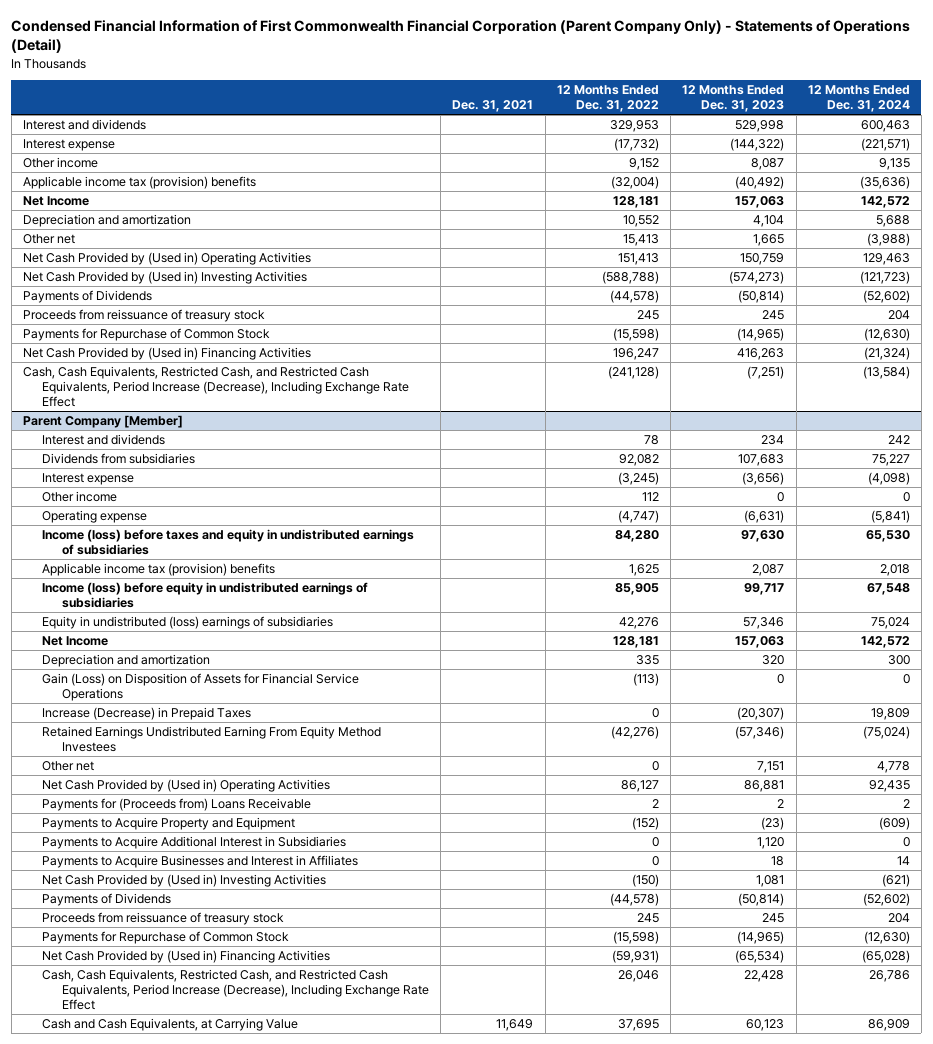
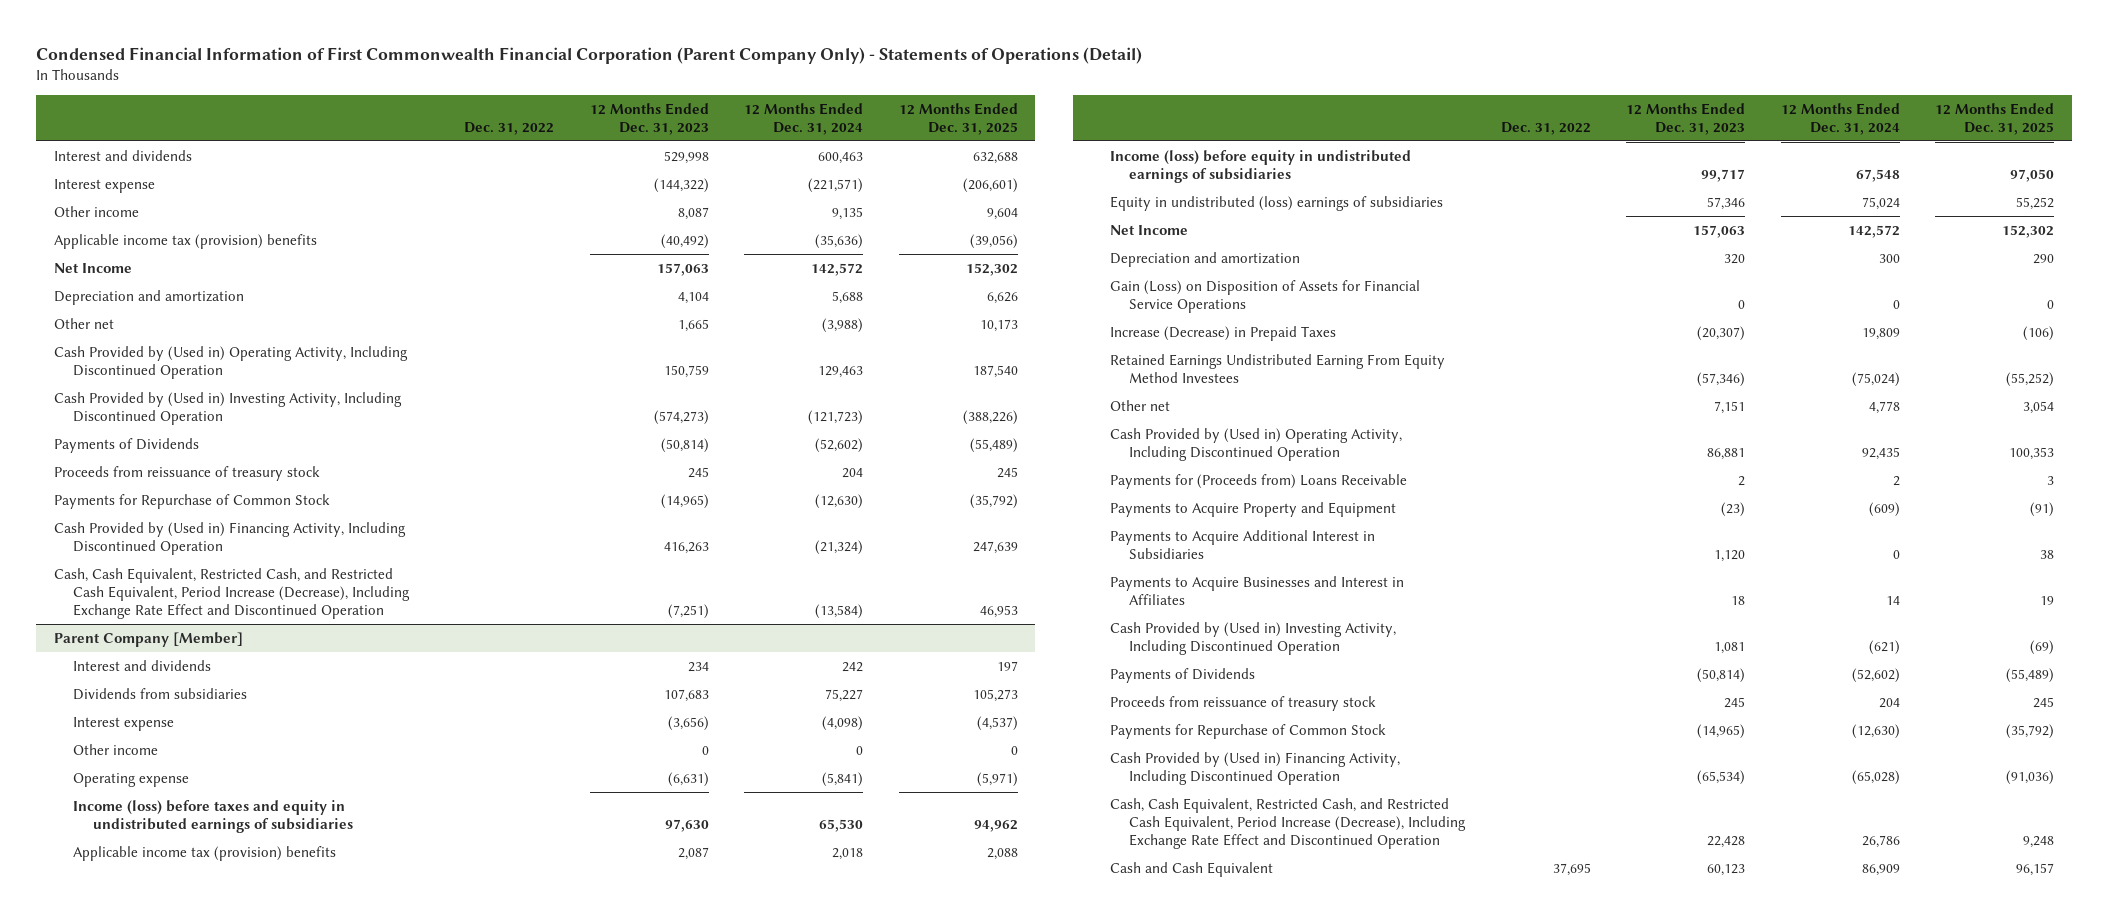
- | Dec. 31, 2021 | 12 Months Ended Dec. 31, 2022 | 12 Months Ended Dec. 31, 2023 | 12 Months Ended Dec. 31, 2024
+ | Dec. 31, 2022 | 12 Months Ended Dec. 31, 2023 | 12 Months Ended Dec. 31, 2024 | 12 Months Ended Dec. 31, 2025
- Net Cash Provided by (Used in) Operating Activities | | 151,413 | 150,759 | 129,463
- Net Cash Provided by (Used in) Investing Activities | | (588,788) | (574,273) | (121,723)
+ Cash Provided by (Used in) Operating Activity, Including Discontinued Operation | | 150,759 | 129,463 | 187,540
+ Cash Provided by (Used in) Investing Activity, Including Discontinued Operation | | (574,273) | (121,723) | (388,226)
- Net Cash Provided by (Used in) Financing Activities | | 196,247 | 416,263 | (21,324)
- Cash, Cash Equivalents, Restricted Cash, and Restricted Cash Equivalents, Period Increase (Decrease), Including Exchange Rate Effect | | (241,128) | (7,251) | (13,584)
+ Cash Provided by (Used in) Financing Activity, Including Discontinued Operation | | 416,263 | (21,324) | 247,639
+ Cash, Cash Equivalent, Restricted Cash, and Restricted Cash Equivalent, Period Increase (Decrease), Including Exchange Rate Effect and Discontinued Operation | | (7,251) | (13,584) | 46,953
@ Parent Company [Member]
- Net Cash Provided by (Used in) Operating Activities | | 86,127 | 86,881 | 92,435
+ Cash Provided by (Used in) Operating Activity, Including Discontinued Operation | | 86,881 | 92,435 | 100,353
- Net Cash Provided by (Used in) Investing Activities | | (150) | 1,081 | (621)
+ Cash Provided by (Used in) Investing Activity, Including Discontinued Operation | | 1,081 | (621) | (69)
- Net Cash Provided by (Used in) Financing Activities | | (59,931) | (65,534) | (65,028)
- Cash, Cash Equivalents, Restricted Cash, and Restricted Cash Equivalents, Period Increase (Decrease), Including Exchange Rate Effect | | 26,046 | 22,428 | 26,786
- Cash and Cash Equivalents, at Carrying Value | 11,649 | 37,695 | 60,123 | 86,909
+ Cash Provided by (Used in) Financing Activity, Including Discontinued Operation | | (65,534) | (65,028) | (91,036)
+ Cash, Cash Equivalent, Restricted Cash, and Restricted Cash Equivalent, Period Increase (Decrease), Including Exchange Rate Effect and Discontinued Operation | | 22,428 | 26,786 | 9,248
+ Cash and Cash Equivalent | 37,695 | 60,123 | 86,909 | 96,157

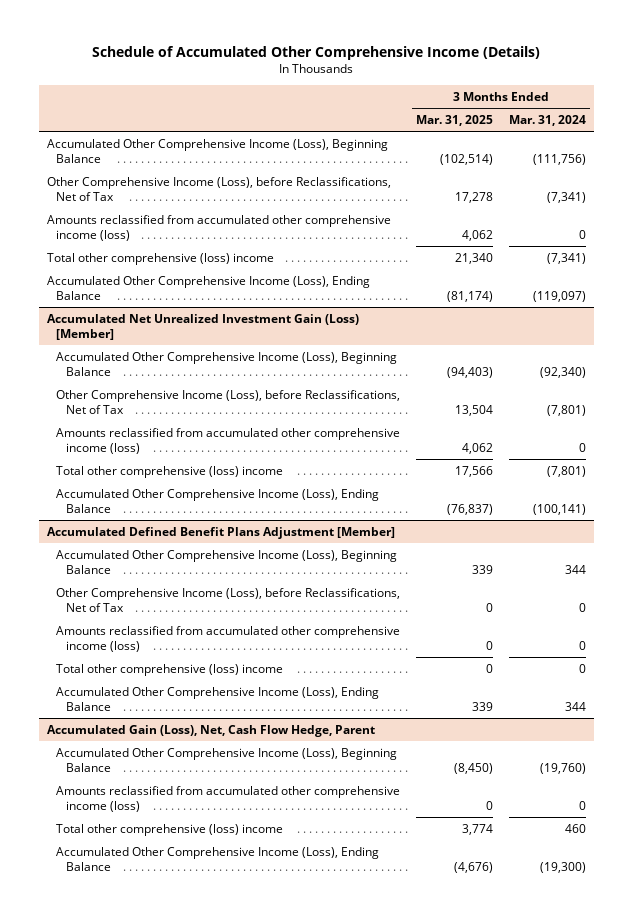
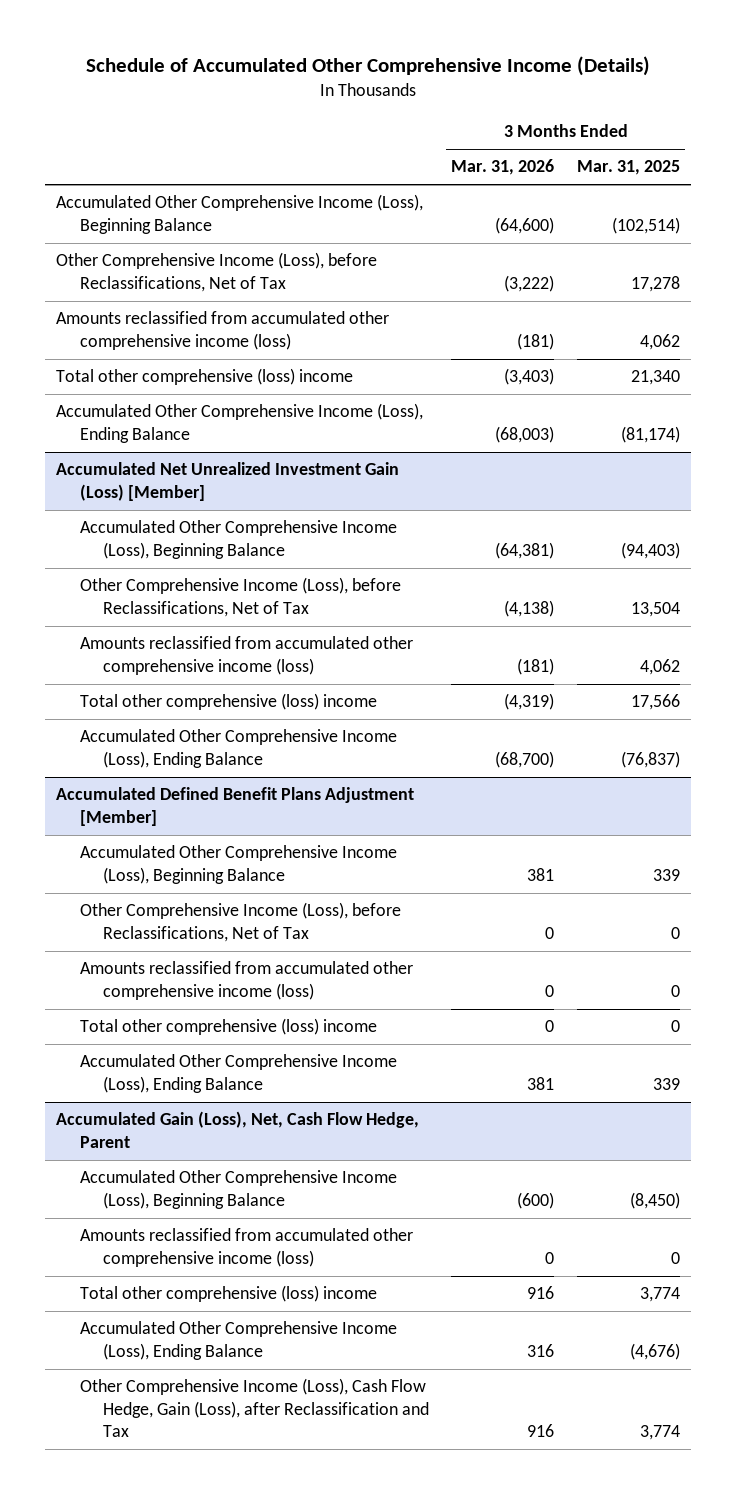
- | 3 Months Ended Mar. 31, 2025 | 3 Months Ended Mar. 31, 2024
+ | 3 Months Ended Mar. 31, 2026 | 3 Months Ended Mar. 31, 2025
@ Accumulated Gain (Loss), Net, Cash Flow Hedge, Parent
+ Other Comprehensive Income (Loss), Cash Flow Hedge, Gain (Loss), after Reclassification and Tax | 916 | 3,774

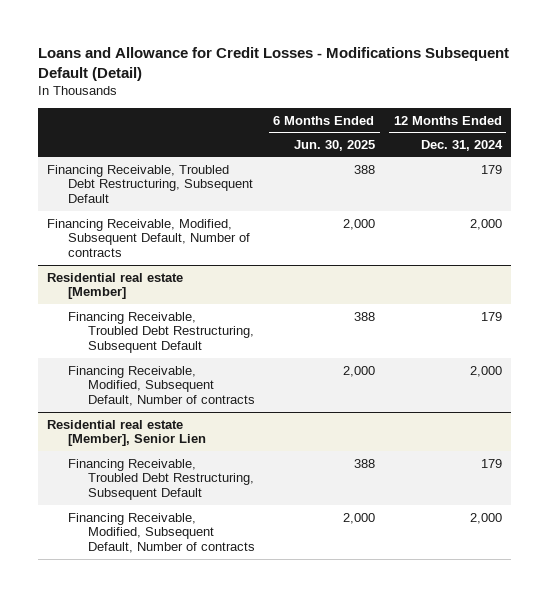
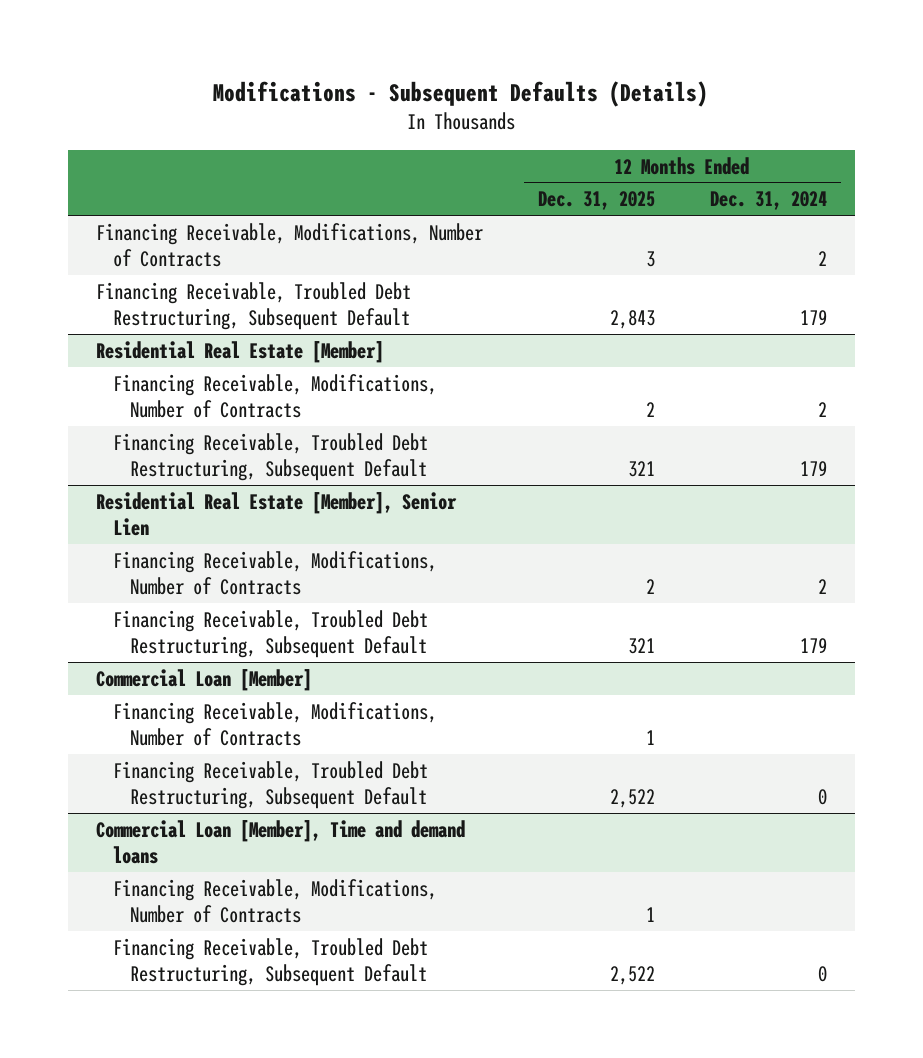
- Loans and Allowance for Credit Losses - Modifications Subsequent Default (Detail)
+ Modifications - Subsequent Defaults (Details)
- | 6 Months Ended Jun. 30, 2025 | 12 Months Ended Dec. 31, 2024
+ | 12 Months Ended Dec. 31, 2025 | 12 Months Ended Dec. 31, 2024
+ Financing Receivable, Modifications, Number of Contracts | 3 | 2
- Financing Receivable, Modified, Subsequent Default, Number of contracts | 2,000 | 2,000
- Residential real estate [Member]
+ Residential Real Estate [Member]
+ Financing Receivable, Modifications, Number of Contracts | 2 | 2
- Financing Receivable, Modified, Subsequent Default, Number of contracts | 2,000 | 2,000
- Residential real estate [Member], Senior Lien
+ Residential Real Estate [Member], Senior Lien
+ Financing Receivable, Modifications, Number of Contracts | 2 | 2
- Financing Receivable, Modified, Subsequent Default, Number of contracts | 2,000 | 2,000
+ Commercial Loan [Member]
+ Financing Receivable, Modifications, Number of Contracts | 1 |
+ Financing Receivable, Troubled Debt Restructuring, Subsequent Default | 2,522 | 0
+ Commercial Loan [Member], Time and demand loans
+ Financing Receivable, Modifications, Number of Contracts | 1 |
+ Financing Receivable, Troubled Debt Restructuring, Subsequent Default | 2,522 | 0

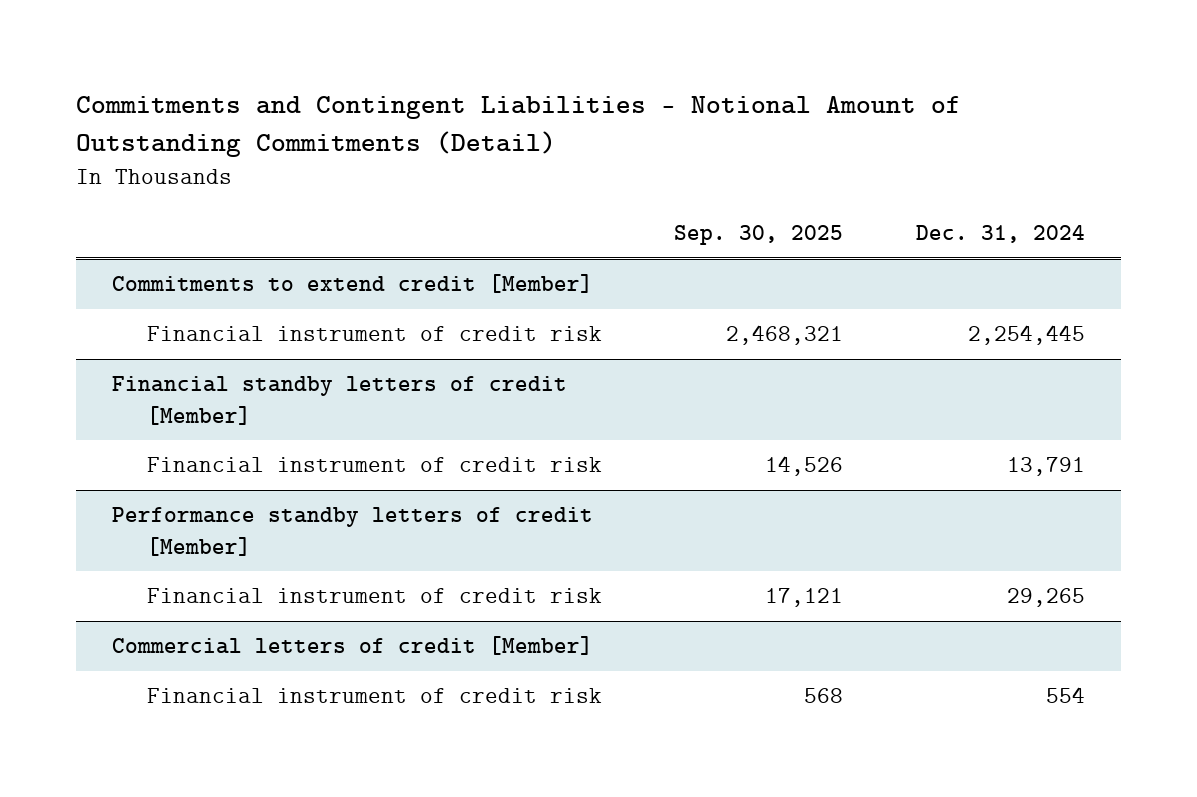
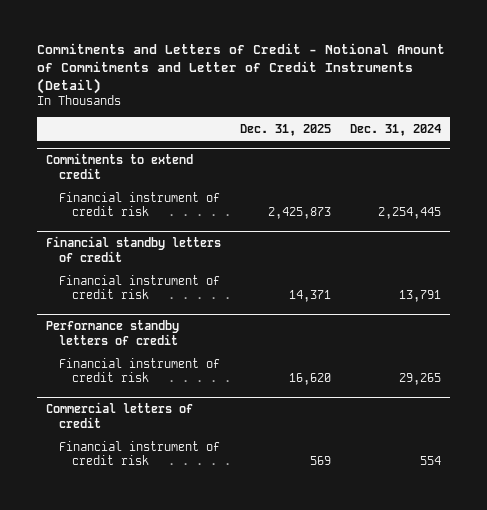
- Commitments and Contingent Liabilities - Notional Amount of Outstanding Commitments (Detail)
+ Commitments and Letters of Credit - Notional Amount of Commitments and Letter of Credit Instruments (Detail)
- | Sep. 30, 2025 | Dec. 31, 2024
+ | Dec. 31, 2025 | Dec. 31, 2024
- Commitments to extend credit [Member]
+ Commitments to extend credit
- Financial standby letters of credit [Member]
+ Financial standby letters of credit
- Performance standby letters of credit [Member]
+ Performance standby letters of credit
- Commercial letters of credit [Member]
+ Commercial letters of credit

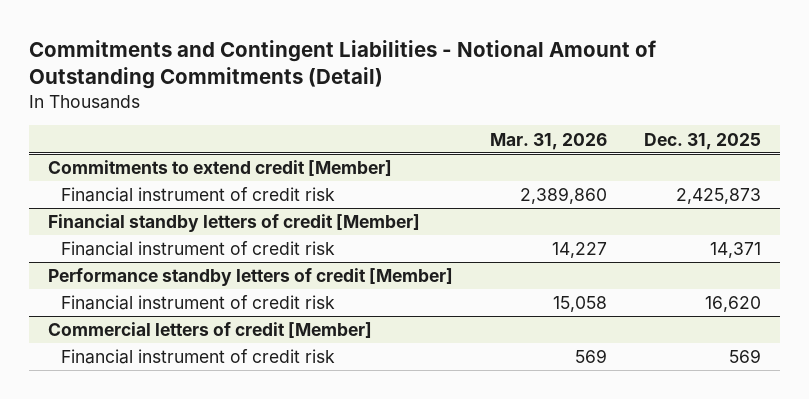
- Commitments and Letters of Credit - Notional Amount of Commitments and Letter of Credit Instruments (Detail)
+ Commitments and Contingent Liabilities - Notional Amount of Outstanding Commitments (Detail)
- | Dec. 31, 2025 | Dec. 31, 2024
+ | Mar. 31, 2026 | Dec. 31, 2025
- Commitments to extend credit
+ Commitments to extend credit [Member]
- Financial standby letters of credit
+ Financial standby letters of credit [Member]
- Performance standby letters of credit
+ Performance standby letters of credit [Member]
- Commercial letters of credit
+ Commercial letters of credit [Member]

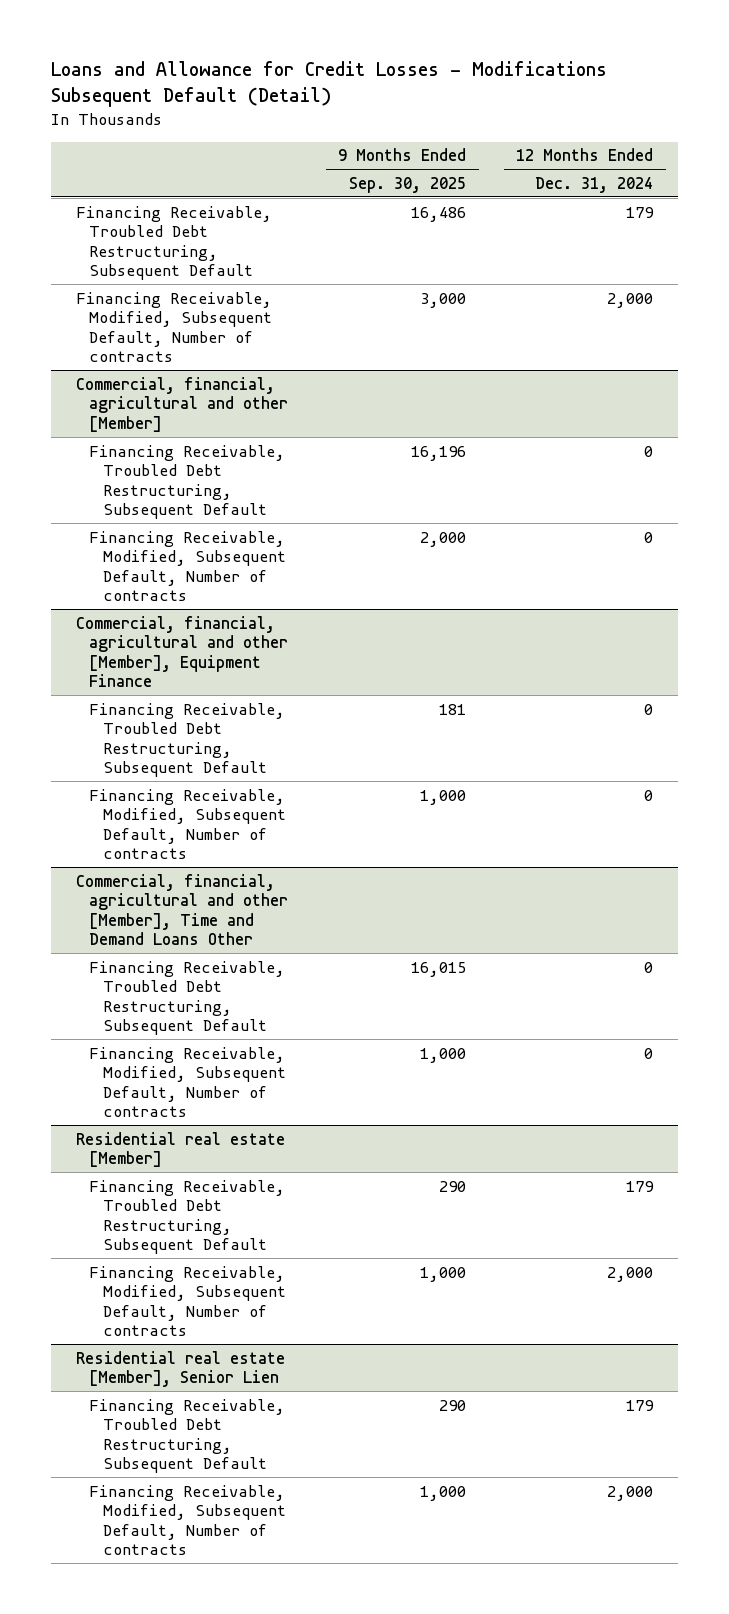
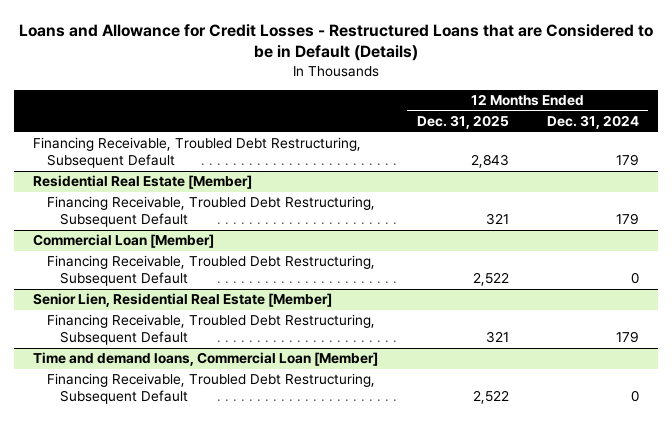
- Loans and Allowance for Credit Losses - Modifications Subsequent Default (Detail)
+ Loans and Allowance for Credit Losses - Restructured Loans that are Considered to be in Default (Details)
- | 9 Months Ended Sep. 30, 2025 | 12 Months Ended Dec. 31, 2024
+ | 12 Months Ended Dec. 31, 2025 | 12 Months Ended Dec. 31, 2024
- Financing Receivable, Modified, Subsequent Default, Number of contracts | 3,000 | 2,000
- Commercial, financial, agricultural and other [Member]
- Financing Receivable, Troubled Debt Restructuring, Subsequent Default | 16,196 | 0
- Financing Receivable, Modified, Subsequent Default, Number of contracts | 2,000 | 0
- Commercial, financial, agricultural and other [Member], Equipment Finance
- Financing Receivable, Troubled Debt Restructuring, Subsequent Default | 181 | 0
- Financing Receivable, Modified, Subsequent Default, Number of contracts | 1,000 | 0
- Commercial, financial, agricultural and other [Member], Time and Demand Loans Other
- Financing Receivable, Troubled Debt Restructuring, Subsequent Default | 16,015 | 0
- Financing Receivable, Modified, Subsequent Default, Number of contracts | 1,000 | 0
- Residential real estate [Member]
+ Residential Real Estate [Member]
- Financing Receivable, Modified, Subsequent Default, Number of contracts | 1,000 | 2,000
- Residential real estate [Member], Senior Lien
+ Commercial Loan [Member]
+ Financing Receivable, Troubled Debt Restructuring, Subsequent Default | 2,522 | 0
+ Senior Lien, Residential Real Estate [Member]
- Financing Receivable, Modified, Subsequent Default, Number of contracts | 1,000 | 2,000
+ Time and demand loans, Commercial Loan [Member]
+ Financing Receivable, Troubled Debt Restructuring, Subsequent Default | 2,522 | 0

